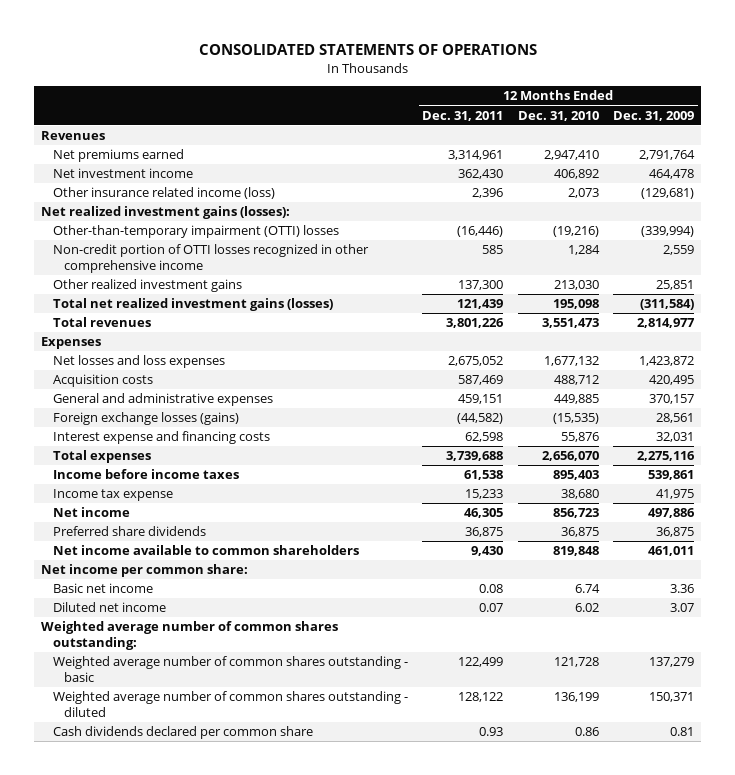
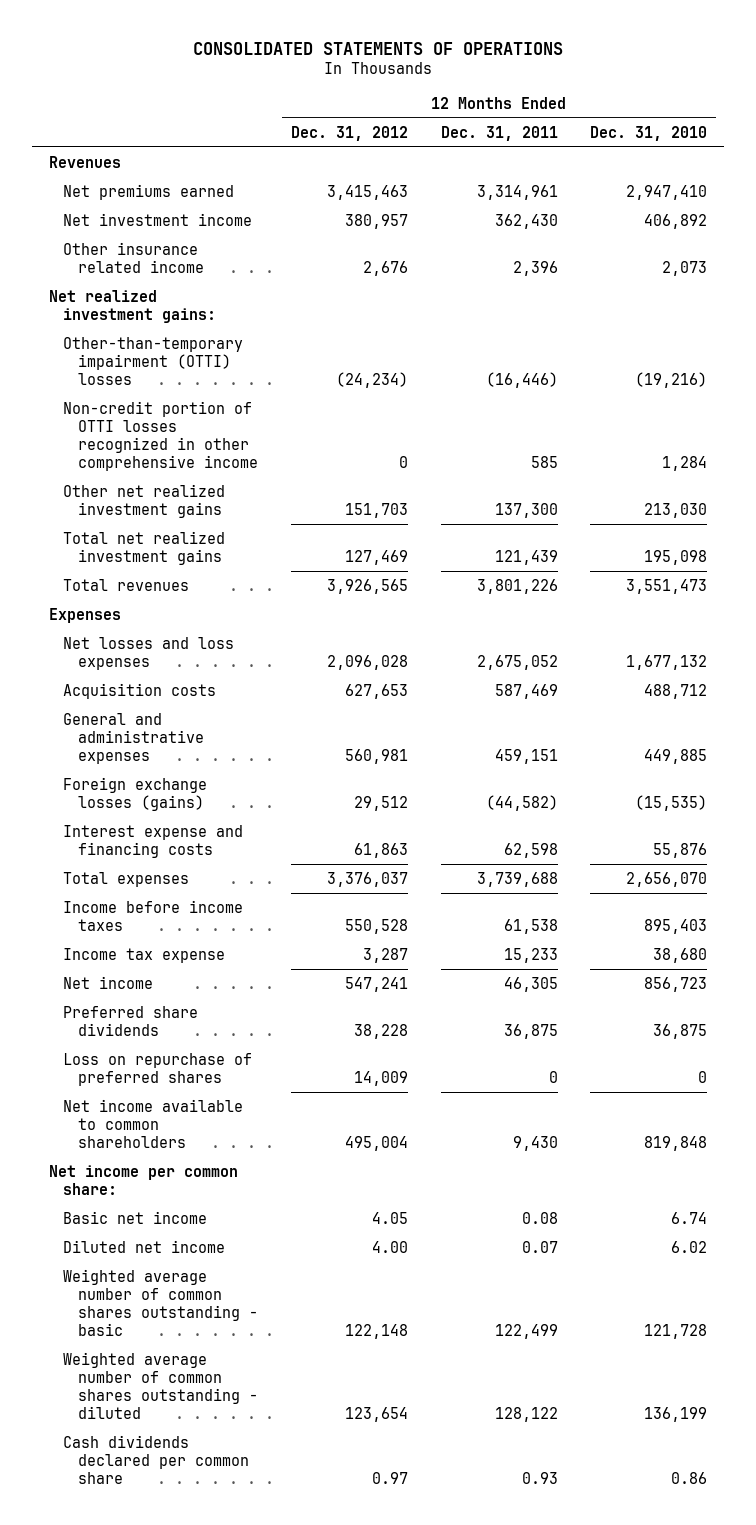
- | 12 Months Ended Dec. 31, 2011 | 12 Months Ended Dec. 31, 2010 | 12 Months Ended Dec. 31, 2009
+ | 12 Months Ended Dec. 31, 2012 | 12 Months Ended Dec. 31, 2011 | 12 Months Ended Dec. 31, 2010
- Other insurance related income (loss) | 2,396 | 2,073 | (129,681)
- Net realized investment gains (losses):
+ Other insurance related income | 2,676 | 2,396 | 2,073
+ Net realized investment gains:
- Other realized investment gains | 137,300 | 213,030 | 25,851
- Total net realized investment gains (losses) | 121,439 | 195,098 | (311,584)
+ Other net realized investment gains | 151,703 | 137,300 | 213,030
+ Total net realized investment gains | 127,469 | 121,439 | 195,098
+ Loss on repurchase of preferred shares | 14,009 | 0 | 0
- Weighted average number of common shares outstanding:

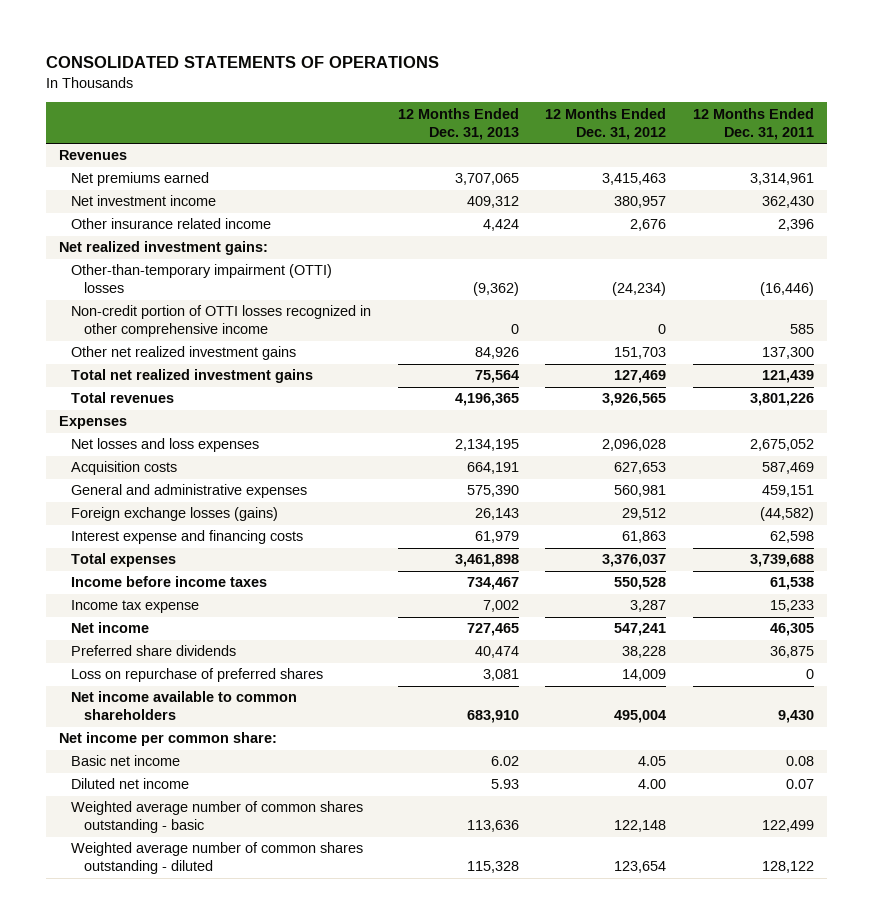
- | 12 Months Ended Dec. 31, 2012 | 12 Months Ended Dec. 31, 2011 | 12 Months Ended Dec. 31, 2010
+ | 12 Months Ended Dec. 31, 2013 | 12 Months Ended Dec. 31, 2012 | 12 Months Ended Dec. 31, 2011
- Cash dividends declared per common share | 0.97 | 0.93 | 0.86

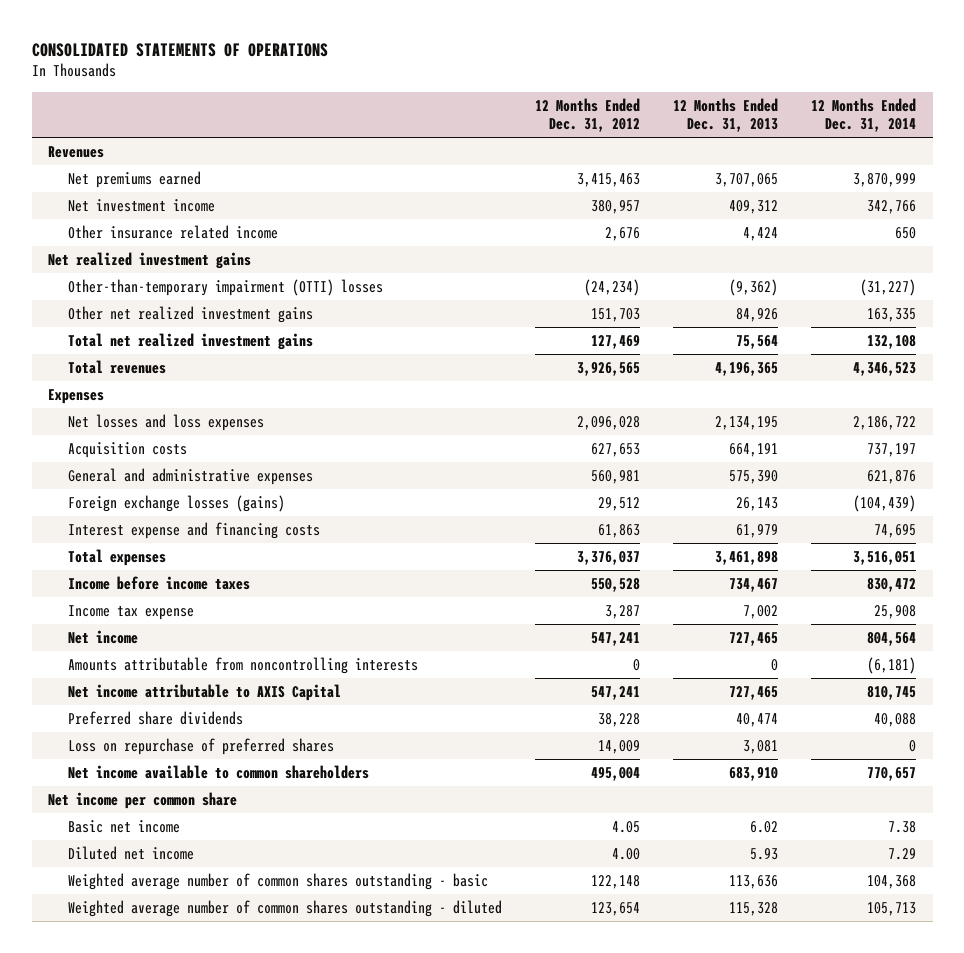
- | 12 Months Ended Dec. 31, 2013 | 12 Months Ended Dec. 31, 2012 | 12 Months Ended Dec. 31, 2011
+ | 12 Months Ended Dec. 31, 2012 | 12 Months Ended Dec. 31, 2013 | 12 Months Ended Dec. 31, 2014
- Net realized investment gains:
+ Net realized investment gains
- Non-credit portion of OTTI losses recognized in other comprehensive income | 0 | 0 | 585
+ Amounts attributable from noncontrolling interests | 0 | 0 | (6,181)
+ Net income attributable to AXIS Capital | 547,241 | 727,465 | 810,745
- Net income per common share:
+ Net income per common share

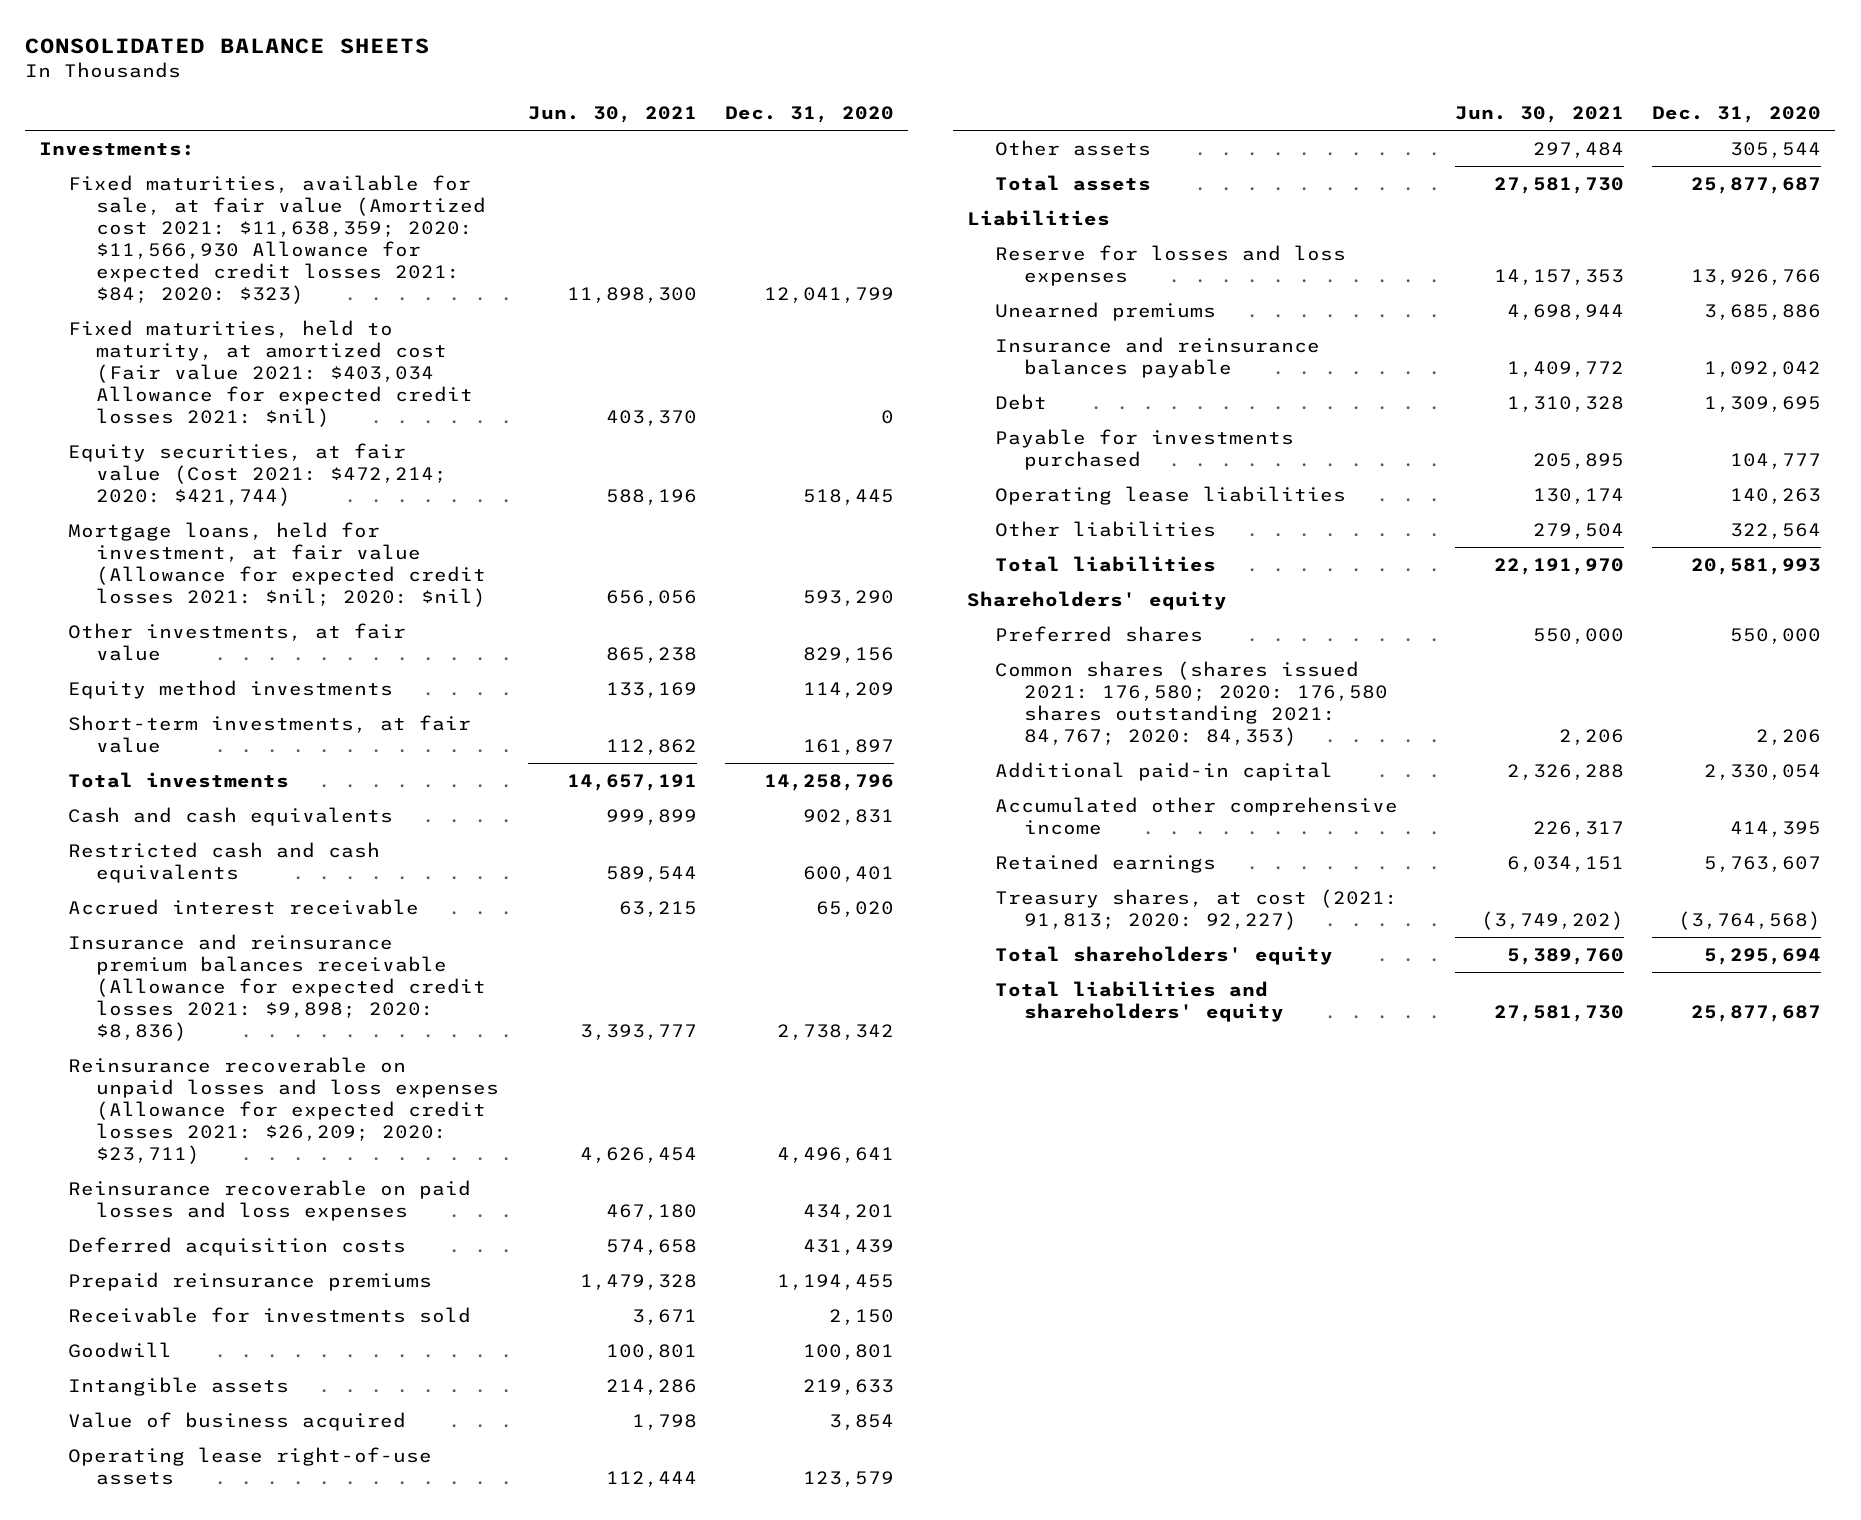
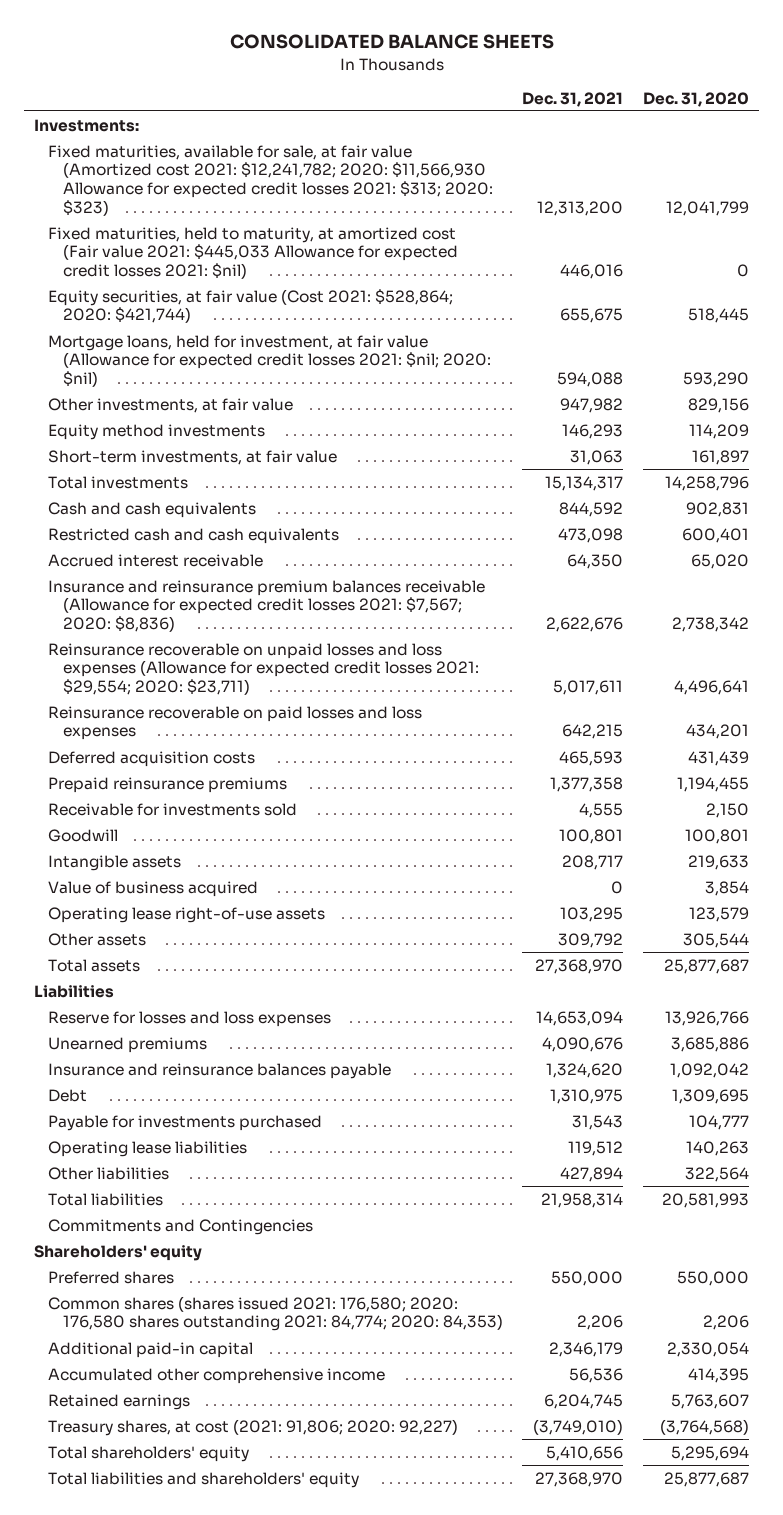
- | Jun. 30, 2021 | Dec. 31, 2020
+ | Dec. 31, 2021 | Dec. 31, 2020
- Fixed maturities, available for sale, at fair value (Amortized cost 2021: $11,638,359; 2020: $11,566,930 Allowance for expected credit losses 2021: $84; 2020: $323) | 11,898,300 | 12,041,799
- Fixed maturities, held to maturity, at amortized cost (Fair value 2021: $403,034 Allowance for expected credit losses 2021: $nil) | 403,370 | 0
- Equity securities, at fair value (Cost 2021: $472,214; 2020: $421,744) | 588,196 | 518,445
+ Fixed maturities, available for sale, at fair value (Amortized cost 2021: $12,241,782; 2020: $11,566,930 Allowance for expected credit losses 2021: $313; 2020: $323) | 12,313,200 | 12,041,799
+ Fixed maturities, held to maturity, at amortized cost (Fair value 2021: $445,033 Allowance for expected credit losses 2021: $nil) | 446,016 | 0
+ Equity securities, at fair value (Cost 2021: $528,864; 2020: $421,744) | 655,675 | 518,445
- Insurance and reinsurance premium balances receivable (Allowance for expected credit losses 2021: $9,898; 2020: $8,836) | 3,393,777 | 2,738,342
- Reinsurance recoverable on unpaid losses and loss expenses (Allowance for expected credit losses 2021: $26,209; 2020: $23,711) | 4,626,454 | 4,496,641
+ Insurance and reinsurance premium balances receivable (Allowance for expected credit losses 2021: $7,567; 2020: $8,836) | 2,622,676 | 2,738,342
+ Reinsurance recoverable on unpaid losses and loss expenses (Allowance for expected credit losses 2021: $29,554; 2020: $23,711) | 5,017,611 | 4,496,641
+ Commitments and Contingencies
- Common shares (shares issued 2021: 176,580; 2020: 176,580 shares outstanding 2021: 84,767; 2020: 84,353) | 2,206 | 2,206
+ Common shares (shares issued 2021: 176,580; 2020: 176,580 shares outstanding 2021: 84,774; 2020: 84,353) | 2,206 | 2,206
- Treasury shares, at cost (2021: 91,813; 2020: 92,227) | (3,749,202) | (3,764,568)
+ Treasury shares, at cost (2021: 91,806; 2020: 92,227) | (3,749,010) | (3,764,568)

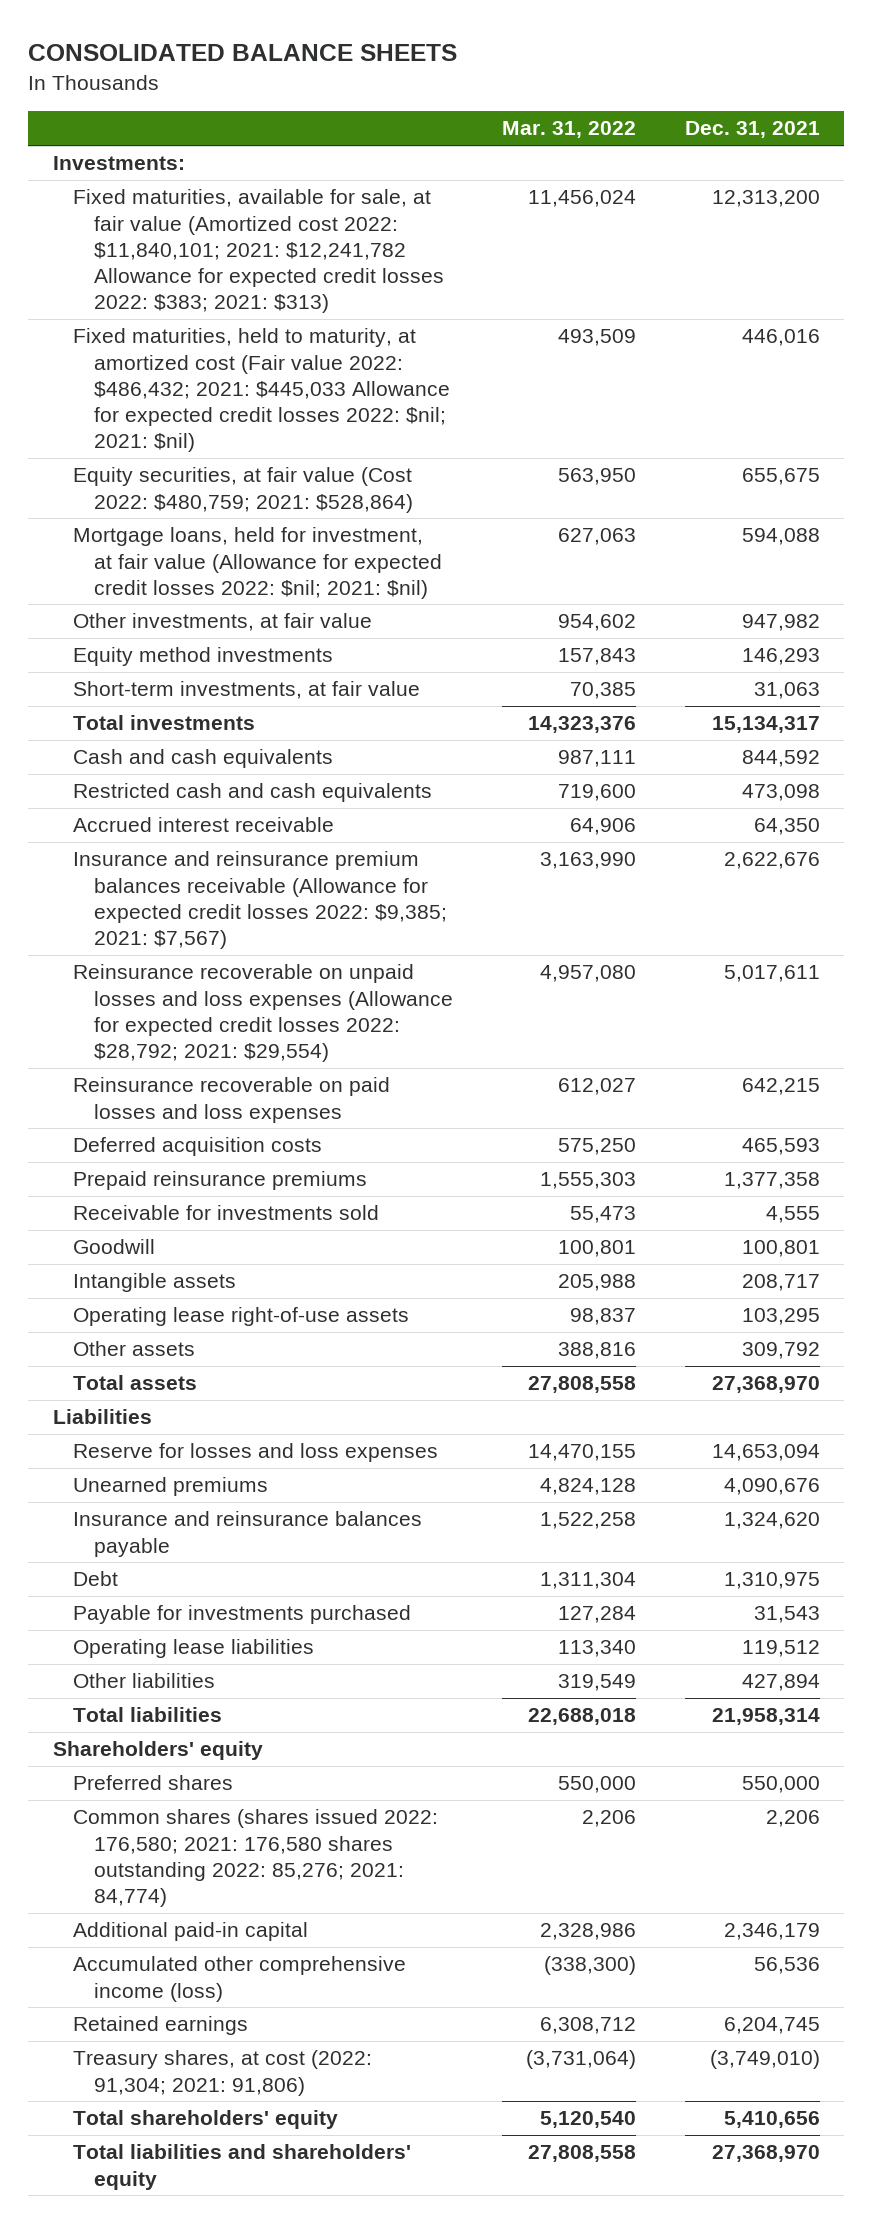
- | Dec. 31, 2021 | Dec. 31, 2020
+ | Mar. 31, 2022 | Dec. 31, 2021
- Fixed maturities, available for sale, at fair value (Amortized cost 2021: $12,241,782; 2020: $11,566,930 Allowance for expected credit losses 2021: $313; 2020: $323) | 12,313,200 | 12,041,799
- Fixed maturities, held to maturity, at amortized cost (Fair value 2021: $445,033 Allowance for expected credit losses 2021: $nil) | 446,016 | 0
- Equity securities, at fair value (Cost 2021: $528,864; 2020: $421,744) | 655,675 | 518,445
- Mortgage loans, held for investment, at fair value (Allowance for expected credit losses 2021: $nil; 2020: $nil) | 594,088 | 593,290
+ Fixed maturities, available for sale, at fair value (Amortized cost 2022: $11,840,101; 2021: $12,241,782 Allowance for expected credit losses 2022: $383; 2021: $313) | 11,456,024 | 12,313,200
+ Fixed maturities, held to maturity, at amortized cost (Fair value 2022: $486,432; 2021: $445,033 Allowance for expected credit losses 2022: $nil; 2021: $nil) | 493,509 | 446,016
+ Equity securities, at fair value (Cost 2022: $480,759; 2021: $528,864) | 563,950 | 655,675
+ Mortgage loans, held for investment, at fair value (Allowance for expected credit losses 2022: $nil; 2021: $nil) | 627,063 | 594,088
- Insurance and reinsurance premium balances receivable (Allowance for expected credit losses 2021: $7,567; 2020: $8,836) | 2,622,676 | 2,738,342
- Reinsurance recoverable on unpaid losses and loss expenses (Allowance for expected credit losses 2021: $29,554; 2020: $23,711) | 5,017,611 | 4,496,641
+ Insurance and reinsurance premium balances receivable (Allowance for expected credit losses 2022: $9,385; 2021: $7,567) | 3,163,990 | 2,622,676
+ Reinsurance recoverable on unpaid losses and loss expenses (Allowance for expected credit losses 2022: $28,792; 2021: $29,554) | 4,957,080 | 5,017,611
- Value of business acquired | 0 | 3,854
- Commitments and Contingencies
- Common shares (shares issued 2021: 176,580; 2020: 176,580 shares outstanding 2021: 84,774; 2020: 84,353) | 2,206 | 2,206
+ Common shares (shares issued 2022: 176,580; 2021: 176,580 shares outstanding 2022: 85,276; 2021: 84,774) | 2,206 | 2,206
- Accumulated other comprehensive income | 56,536 | 414,395
+ Accumulated other comprehensive income (loss) | (338,300) | 56,536
- Treasury shares, at cost (2021: 91,806; 2020: 92,227) | (3,749,010) | (3,764,568)
+ Treasury shares, at cost (2022: 91,304; 2021: 91,806) | (3,731,064) | (3,749,010)

